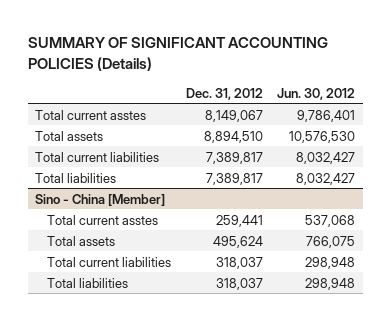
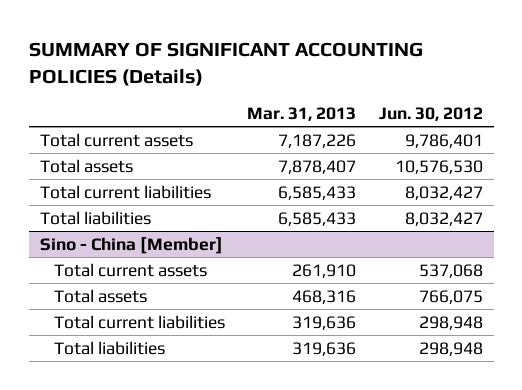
- | Dec. 31, 2012 | Jun. 30, 2012
+ | Mar. 31, 2013 | Jun. 30, 2012
- Total current asstes | 8,149,067 | 9,786,401
+ Total current assets | 7,187,226 | 9,786,401
@ Sino - China [Member]
- Total current asstes | 259,441 | 537,068
+ Total current assets | 261,910 | 537,068

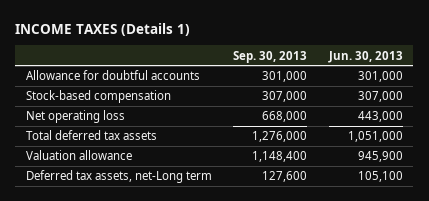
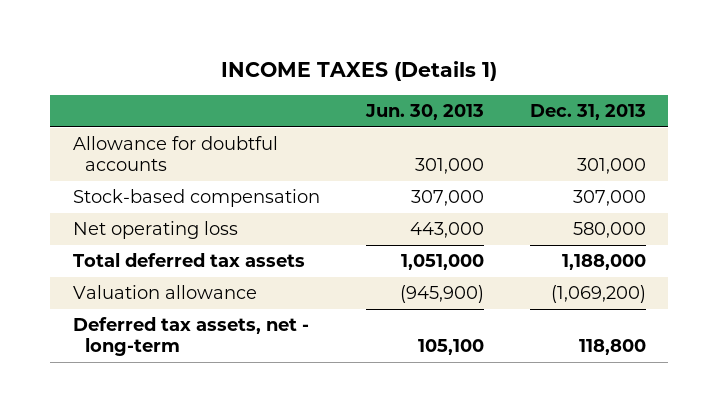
- | Sep. 30, 2013 | Jun. 30, 2013
+ | Jun. 30, 2013 | Dec. 31, 2013
- Valuation allowance | 1,148,400 | 945,900
- Deferred tax assets, net-Long term | 127,600 | 105,100
+ Valuation allowance | (945,900) | (1,069,200)
+ Deferred tax assets, net - long-term | 105,100 | 118,800

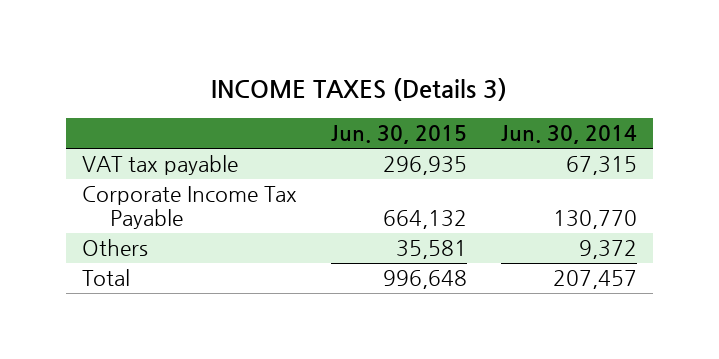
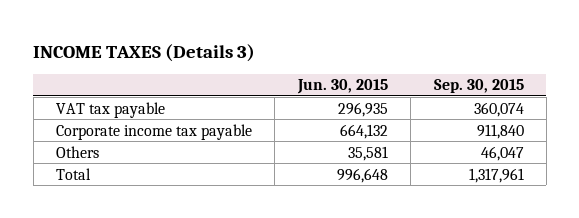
- | Jun. 30, 2015 | Jun. 30, 2014
+ | Jun. 30, 2015 | Sep. 30, 2015
- Corporate Income Tax Payable | 664,132 | 130,770
+ Corporate income tax payable | 664,132 | 911,840

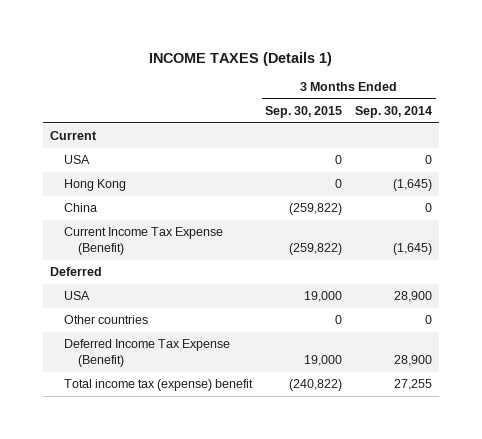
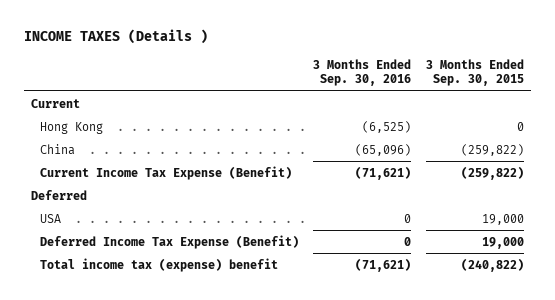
- INCOME TAXES (Details 1)
+ INCOME TAXES (Details )
- | 3 Months Ended Sep. 30, 2015 | 3 Months Ended Sep. 30, 2014
+ | 3 Months Ended Sep. 30, 2016 | 3 Months Ended Sep. 30, 2015
- USA | 0 | 0
- Other countries | 0 | 0

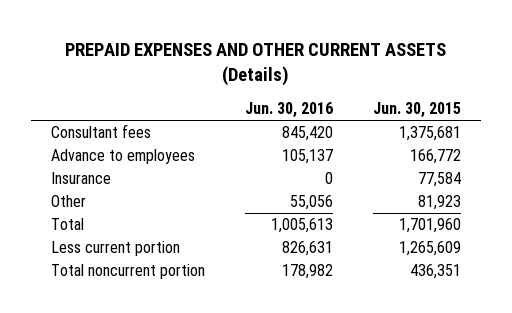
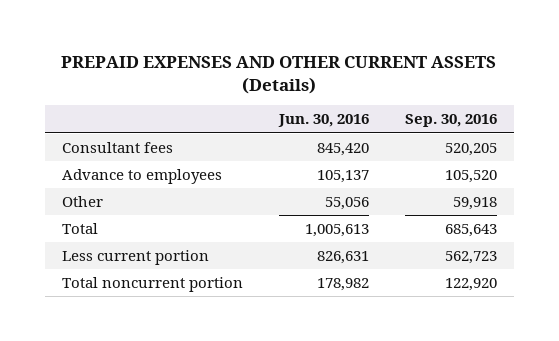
- | Jun. 30, 2016 | Jun. 30, 2015
+ | Jun. 30, 2016 | Sep. 30, 2016
- Insurance | 0 | 77,584

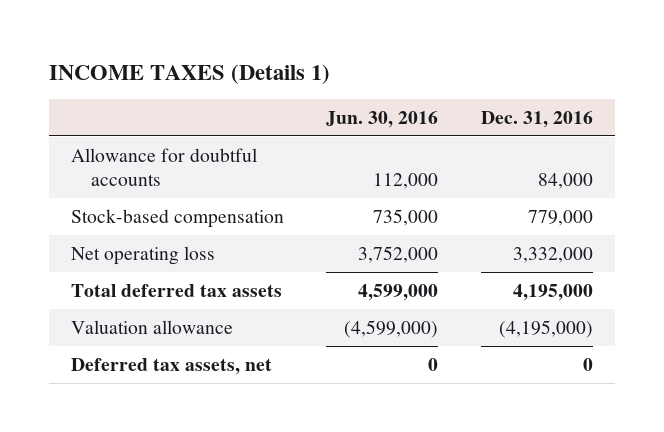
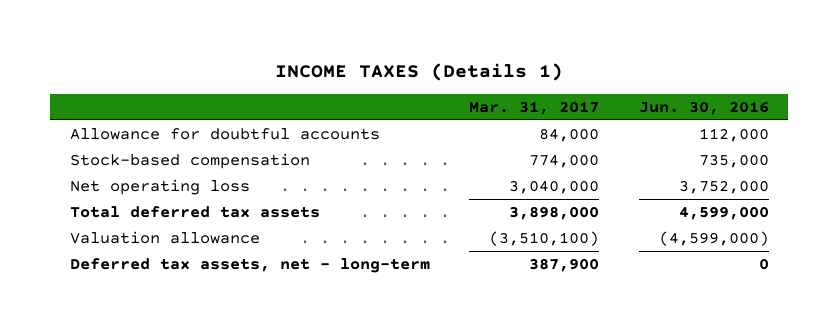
- | Jun. 30, 2016 | Dec. 31, 2016
+ | Mar. 31, 2017 | Jun. 30, 2016
- Deferred tax assets, net | 0 | 0
+ Deferred tax assets, net - long-term | 387,900 | 0

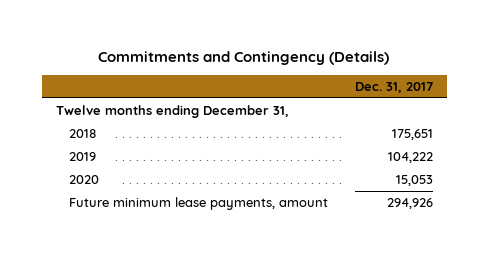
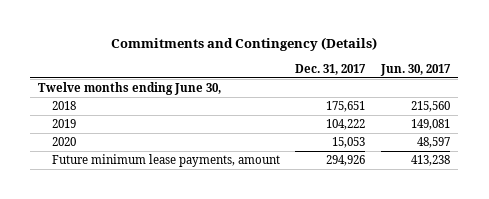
- | Dec. 31, 2017
+ | Dec. 31, 2017 | Jun. 30, 2017
- Twelve months ending December 31,
+ Twelve months ending June 30,

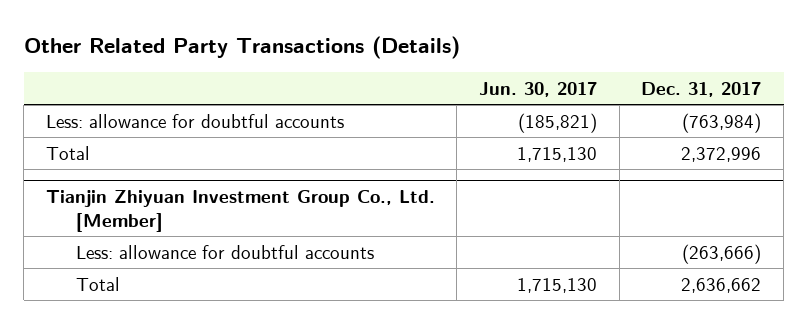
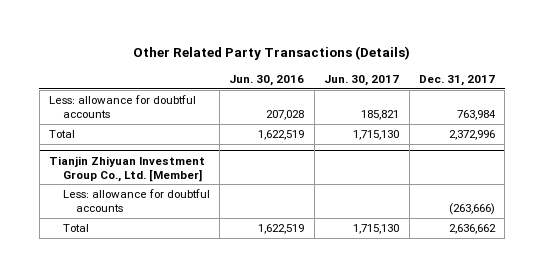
- | Jun. 30, 2017 | Dec. 31, 2017
+ | Jun. 30, 2016 | Jun. 30, 2017 | Dec. 31, 2017
- Less: allowance for doubtful accounts | (185,821) | (763,984)
+ Less: allowance for doubtful accounts | 207,028 | 185,821 | 763,984

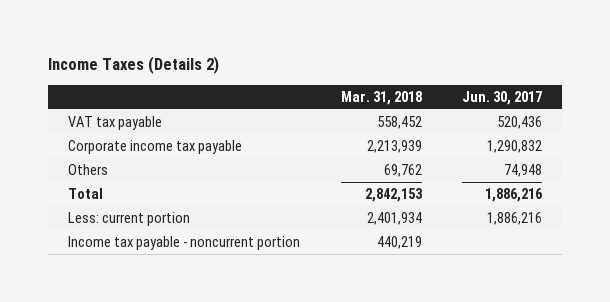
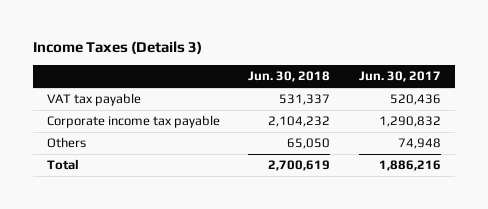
- Income Taxes (Details 2)
+ Income Taxes (Details 3)
- | Mar. 31, 2018 | Jun. 30, 2017
+ | Jun. 30, 2018 | Jun. 30, 2017
- Less: current portion | 2,401,934 | 1,886,216
- Income tax payable - noncurrent portion | 440,219 |

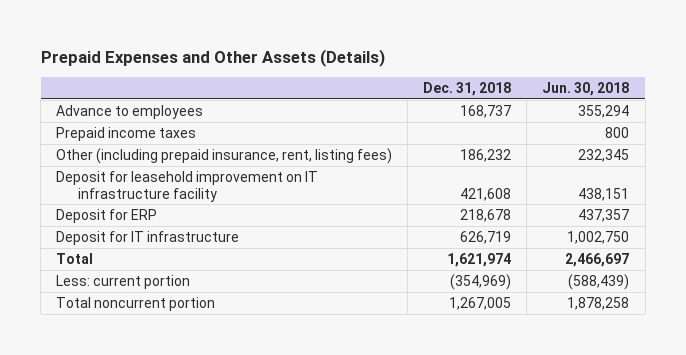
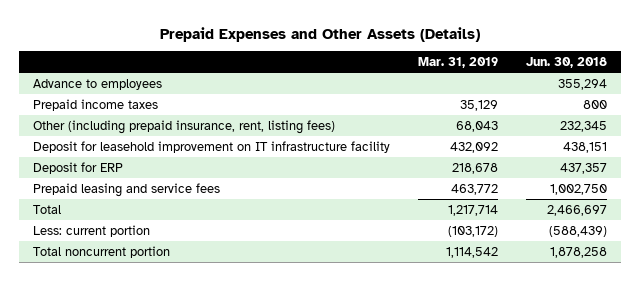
- | Dec. 31, 2018 | Jun. 30, 2018
+ | Mar. 31, 2019 | Jun. 30, 2018
- Deposit for IT infrastructure | 626,719 | 1,002,750
+ Prepaid leasing and service fees | 463,772 | 1,002,750

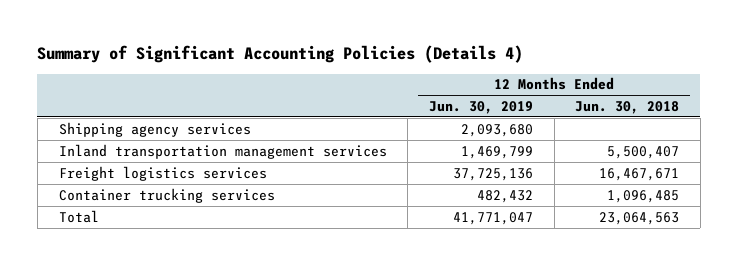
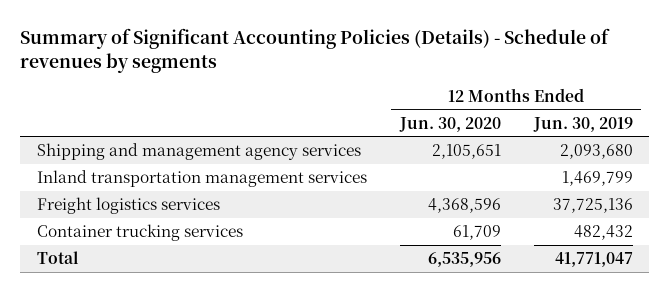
- Summary of Significant Accounting Policies (Details 4)
+ Summary of Significant Accounting Policies (Details) - Schedule of revenues by segments
- | 12 Months Ended Jun. 30, 2019 | 12 Months Ended Jun. 30, 2018
+ | 12 Months Ended Jun. 30, 2020 | 12 Months Ended Jun. 30, 2019
- Shipping agency services | 2,093,680 |
+ Shipping and management agency services | 2,105,651 | 2,093,680

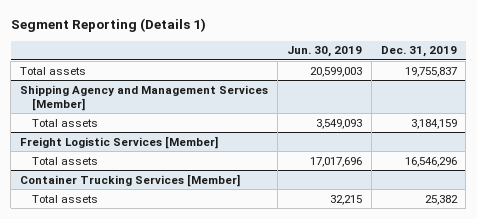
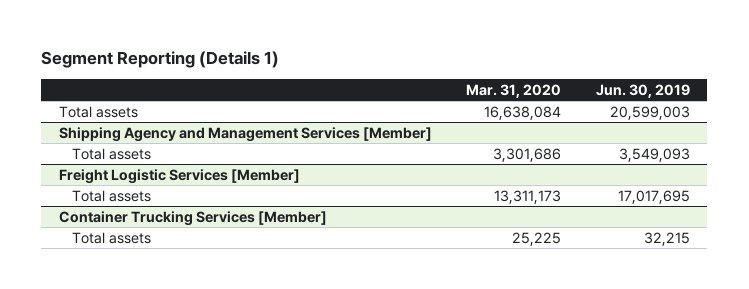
- | Jun. 30, 2019 | Dec. 31, 2019
+ | Mar. 31, 2020 | Jun. 30, 2019
@ Freight Logistic Services [Member]
- Total assets | 17,017,696 | 16,546,296
+ Total assets | 13,311,173 | 17,017,695

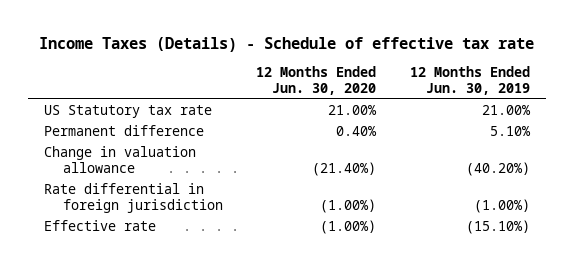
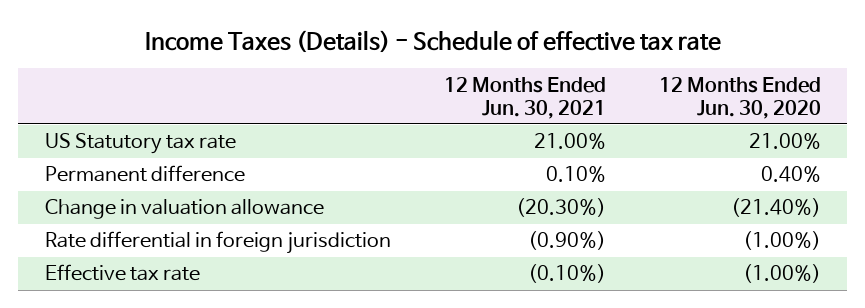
- | 12 Months Ended Jun. 30, 2020 | 12 Months Ended Jun. 30, 2019
+ | 12 Months Ended Jun. 30, 2021 | 12 Months Ended Jun. 30, 2020
- Effective rate | (1.00%) | (15.10%)
+ Effective tax rate | (0.10%) | (1.00%)

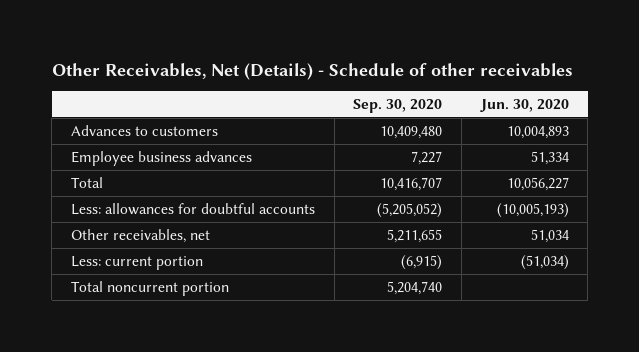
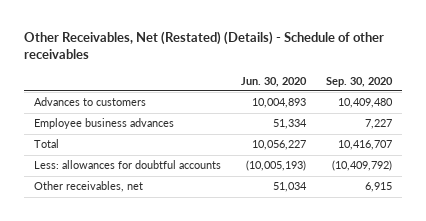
- Other Receivables, Net (Details) - Schedule of other receivables
+ Other Receivables, Net (Restated) (Details) - Schedule of other receivables
- | Sep. 30, 2020 | Jun. 30, 2020
+ | Jun. 30, 2020 | Sep. 30, 2020
- Less: allowances for doubtful accounts | (5,205,052) | (10,005,193)
- Other receivables, net | 5,211,655 | 51,034
- Less: current portion | (6,915) | (51,034)
- Total noncurrent portion | 5,204,740 |
+ Less: allowances for doubtful accounts | (10,005,193) | (10,409,792)
+ Other receivables, net | 51,034 | 6,915

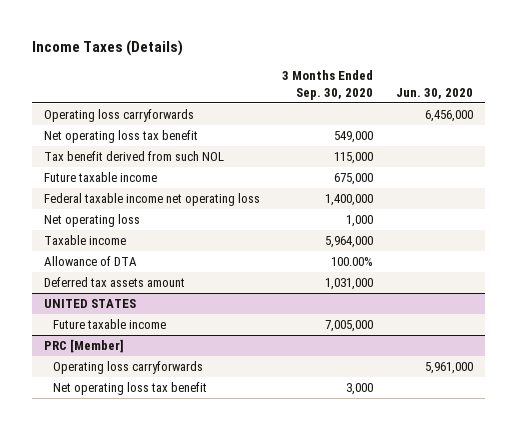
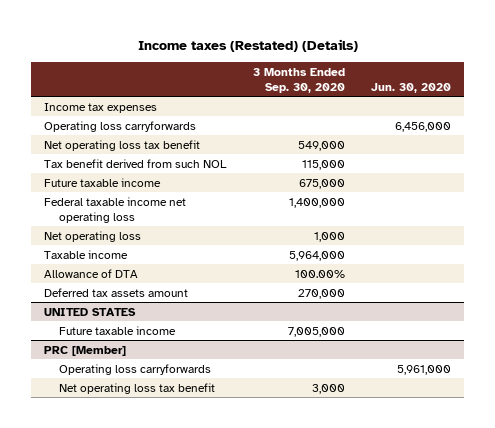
- Income Taxes (Details)
+ Income taxes (Restated) (Details)
+ Income tax expenses
- Deferred tax assets amount | 1,031,000 |
+ Deferred tax assets amount | 270,000 |

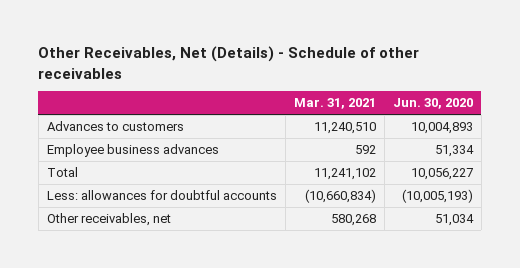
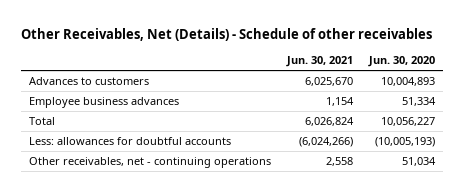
- | Mar. 31, 2021 | Jun. 30, 2020
+ | Jun. 30, 2021 | Jun. 30, 2020
- Other receivables, net | 580,268 | 51,034
+ Other receivables, net - continuing operations | 2,558 | 51,034

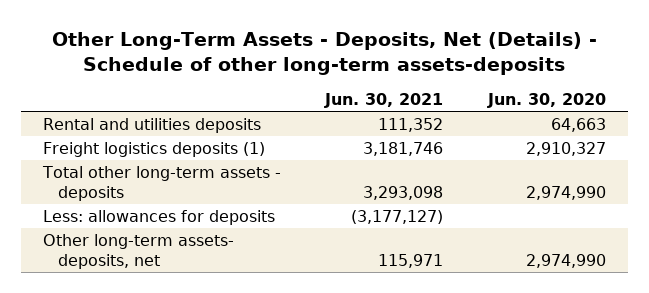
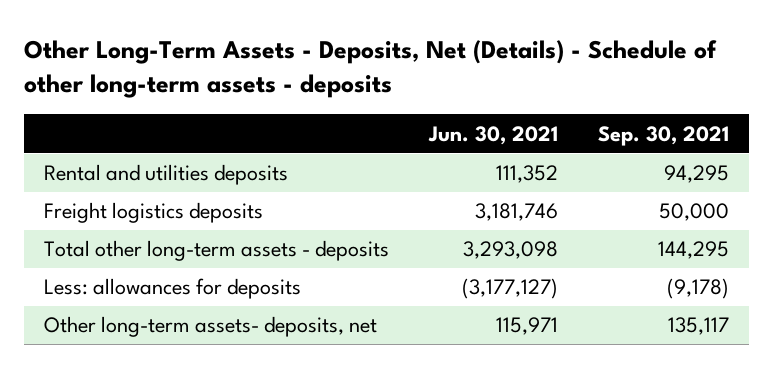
- Other Long-Term Assets - Deposits, Net (Details) - Schedule of other long-term assets-deposits
+ Other Long-Term Assets - Deposits, Net (Details) - Schedule of other long-term assets - deposits
- | Jun. 30, 2021 | Jun. 30, 2020
+ | Jun. 30, 2021 | Sep. 30, 2021
- Freight logistics deposits (1) | 3,181,746 | 2,910,327
+ Freight logistics deposits | 3,181,746 | 50,000

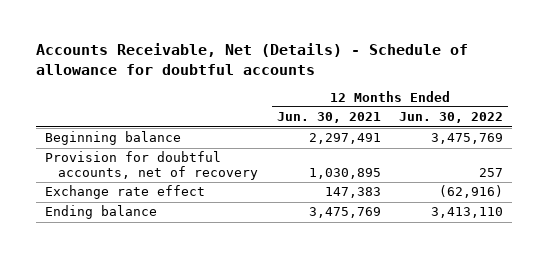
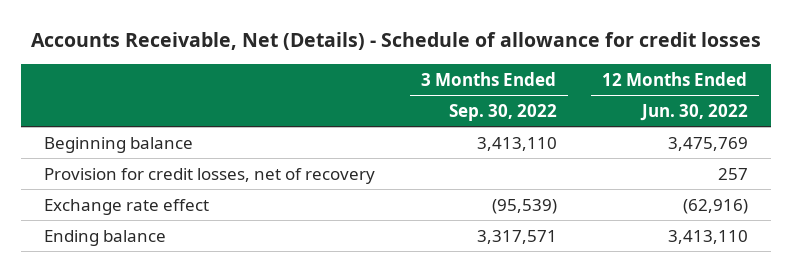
- Accounts Receivable, Net (Details) - Schedule of allowance for doubtful accounts
+ Accounts Receivable, Net (Details) - Schedule of allowance for credit losses
- | 12 Months Ended Jun. 30, 2021 | 12 Months Ended Jun. 30, 2022
+ | 3 Months Ended Sep. 30, 2022 | 12 Months Ended Jun. 30, 2022
- Provision for doubtful accounts, net of recovery | 1,030,895 | 257
+ Provision for credit losses, net of recovery | | 257

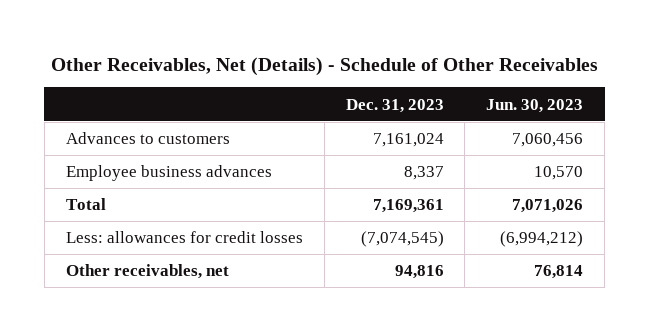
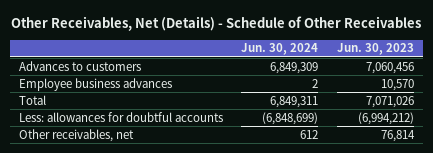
- | Dec. 31, 2023 | Jun. 30, 2023
+ | Jun. 30, 2024 | Jun. 30, 2023
- Less: allowances for credit losses | (7,074,545) | (6,994,212)
+ Less: allowances for doubtful accounts | (6,848,699) | (6,994,212)

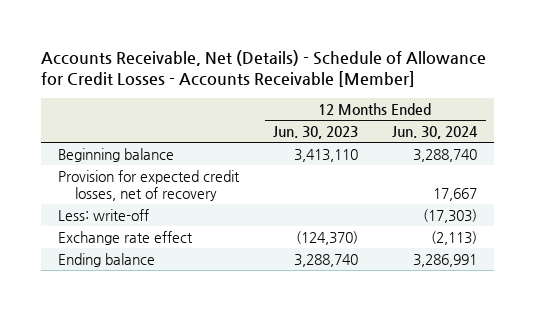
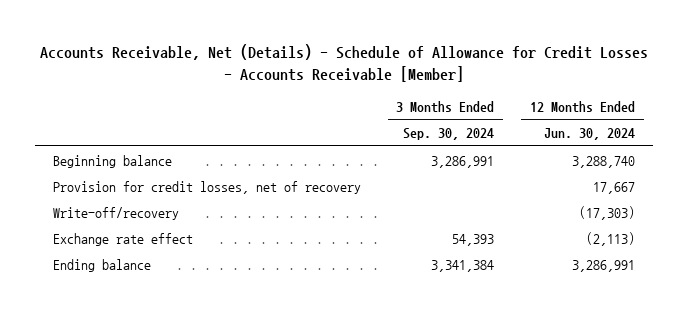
- | 12 Months Ended Jun. 30, 2023 | 12 Months Ended Jun. 30, 2024
+ | 3 Months Ended Sep. 30, 2024 | 12 Months Ended Jun. 30, 2024
- Provision for expected credit losses, net of recovery | | 17,667
- Less: write-off | | (17,303)
+ Provision for credit losses, net of recovery | | 17,667
+ Write-off/recovery | | (17,303)

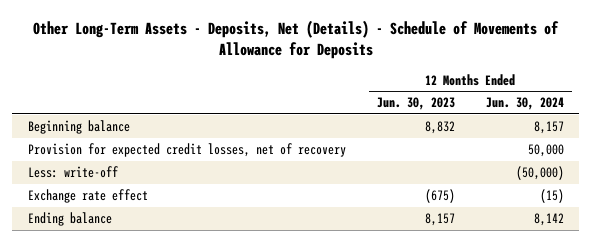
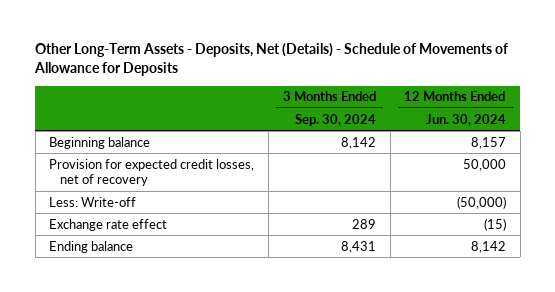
- | 12 Months Ended Jun. 30, 2023 | 12 Months Ended Jun. 30, 2024
+ | 3 Months Ended Sep. 30, 2024 | 12 Months Ended Jun. 30, 2024
- Less: write-off | | (50,000)
+ Less: Write-off | | (50,000)

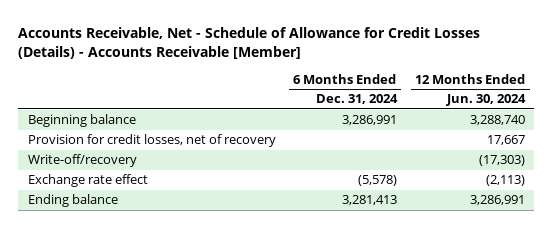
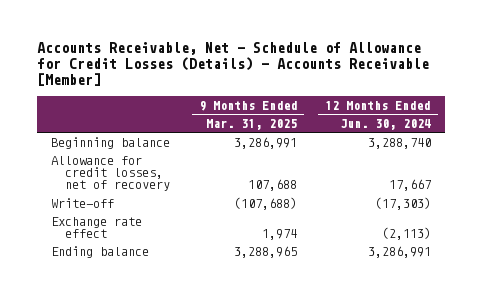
- | 6 Months Ended Dec. 31, 2024 | 12 Months Ended Jun. 30, 2024
+ | 9 Months Ended Mar. 31, 2025 | 12 Months Ended Jun. 30, 2024
- Provision for credit losses, net of recovery | | 17,667
- Write-off/recovery | | (17,303)
+ Allowance for credit losses, net of recovery | 107,688 | 17,667
+ Write-off | (107,688) | (17,303)

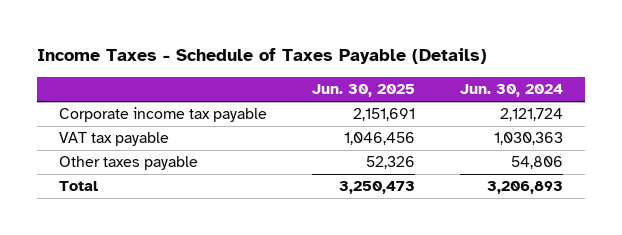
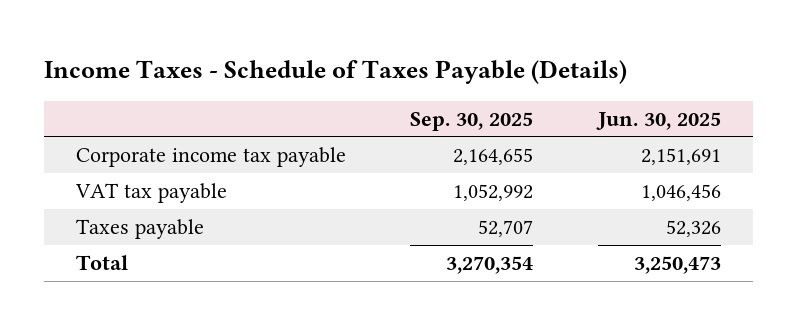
- | Jun. 30, 2025 | Jun. 30, 2024
+ | Sep. 30, 2025 | Jun. 30, 2025
- Other taxes payable | 52,326 | 54,806
+ Taxes payable | 52,707 | 52,326

